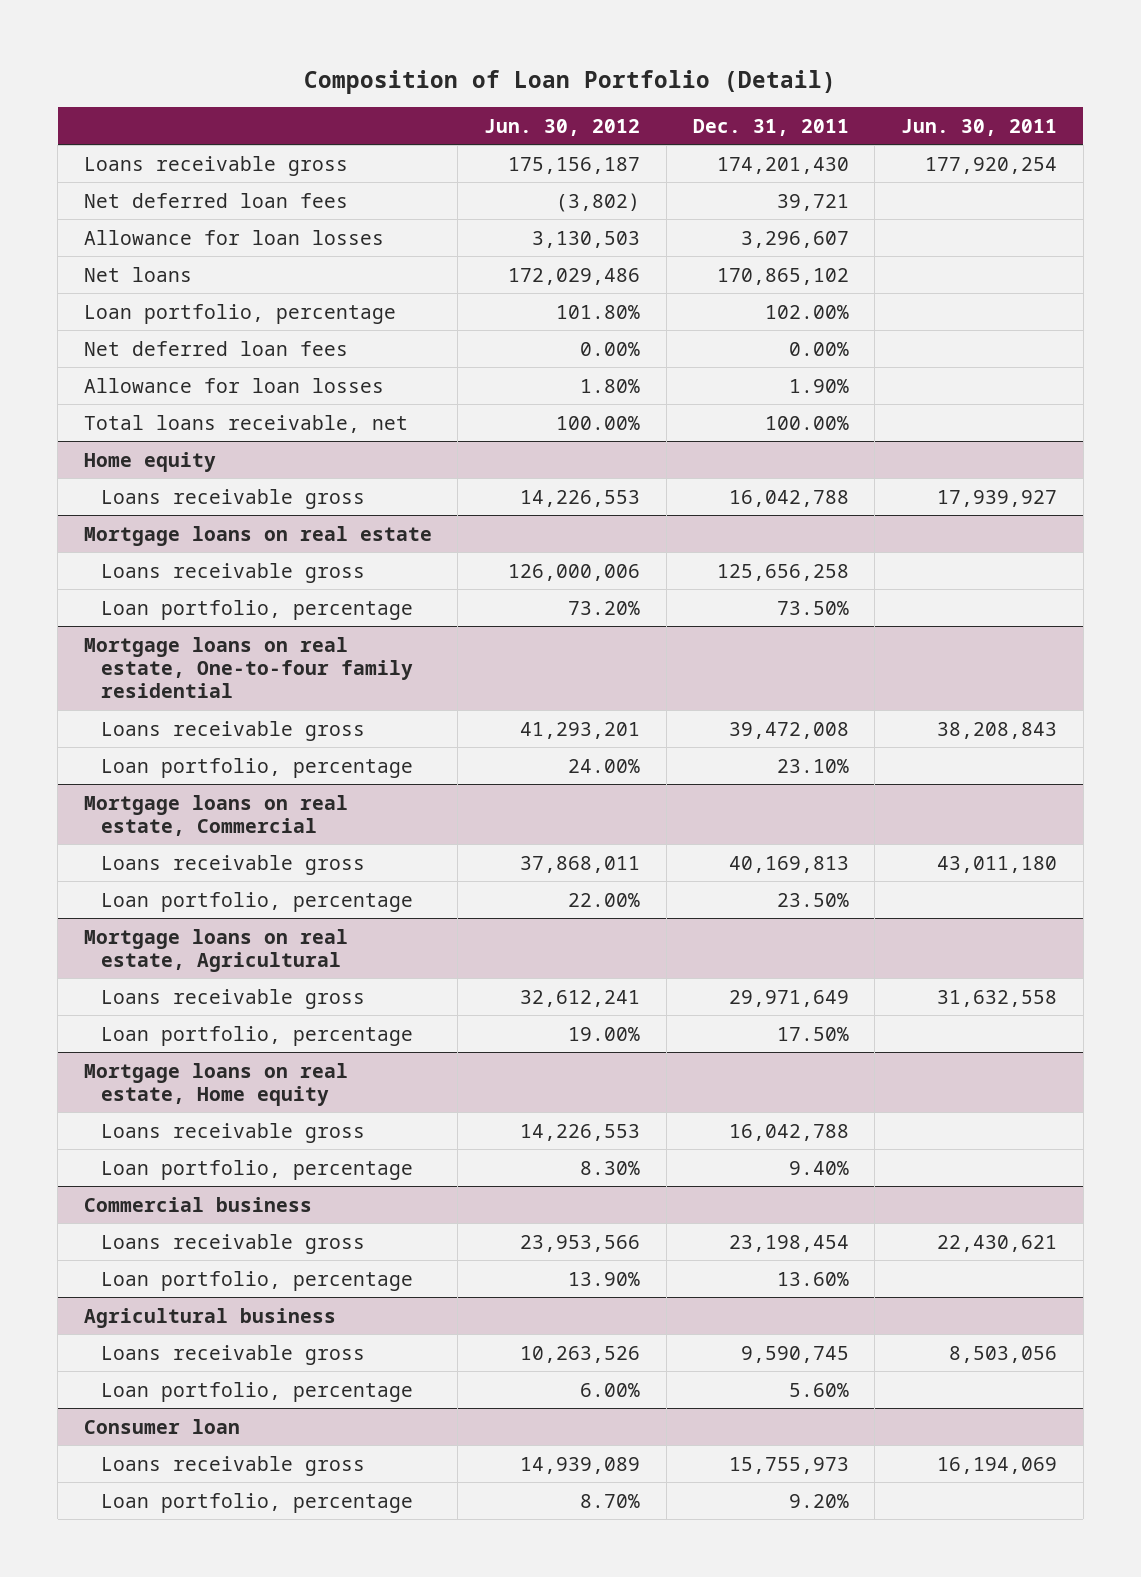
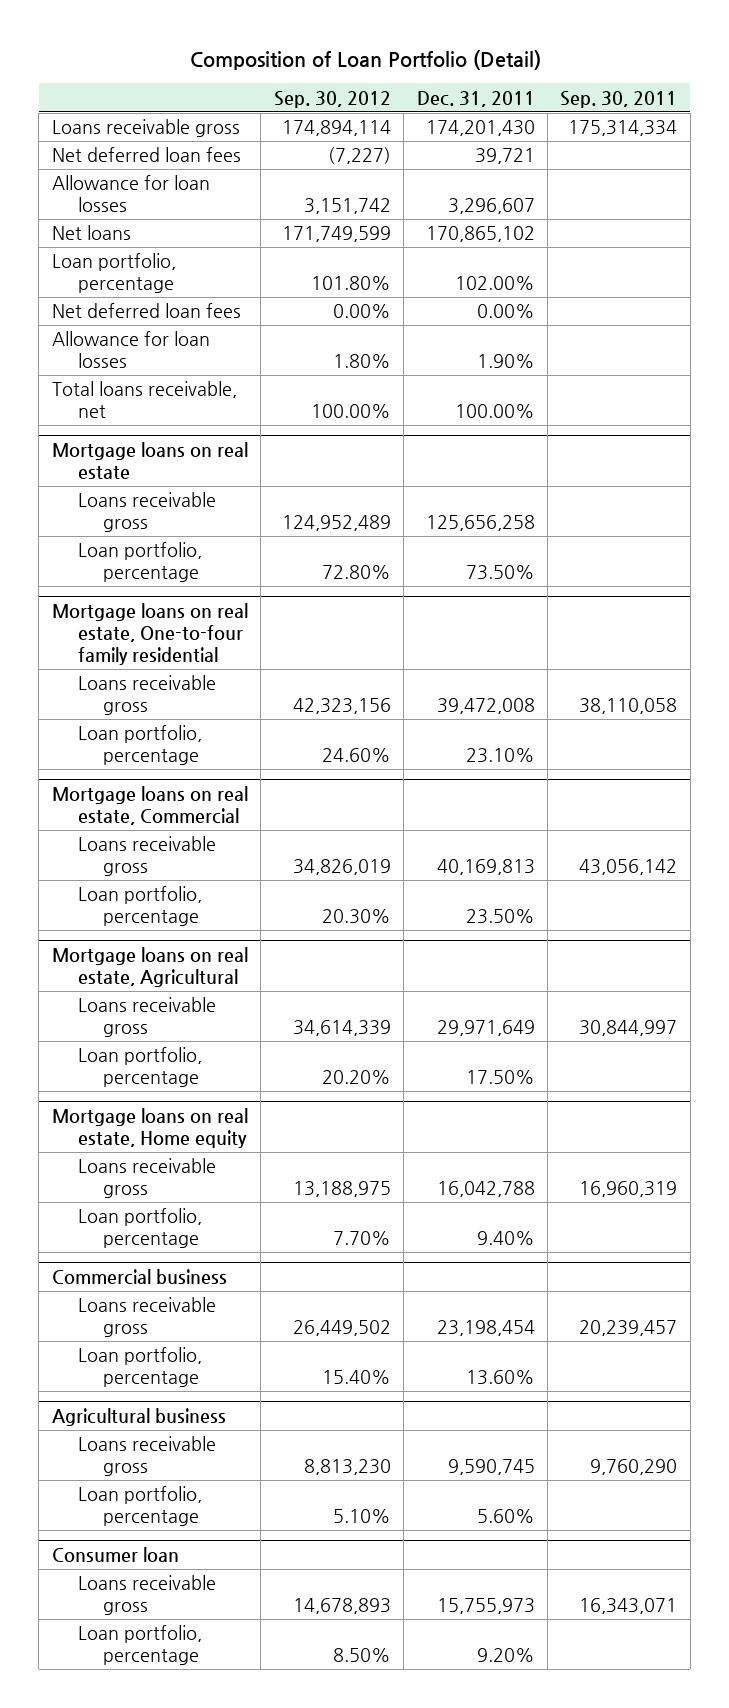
- | Jun. 30, 2012 | Dec. 31, 2011 | Jun. 30, 2011
+ | Sep. 30, 2012 | Dec. 31, 2011 | Sep. 30, 2011
- Home equity
- Loans receivable gross | 14,226,553 | 16,042,788 | 17,939,927

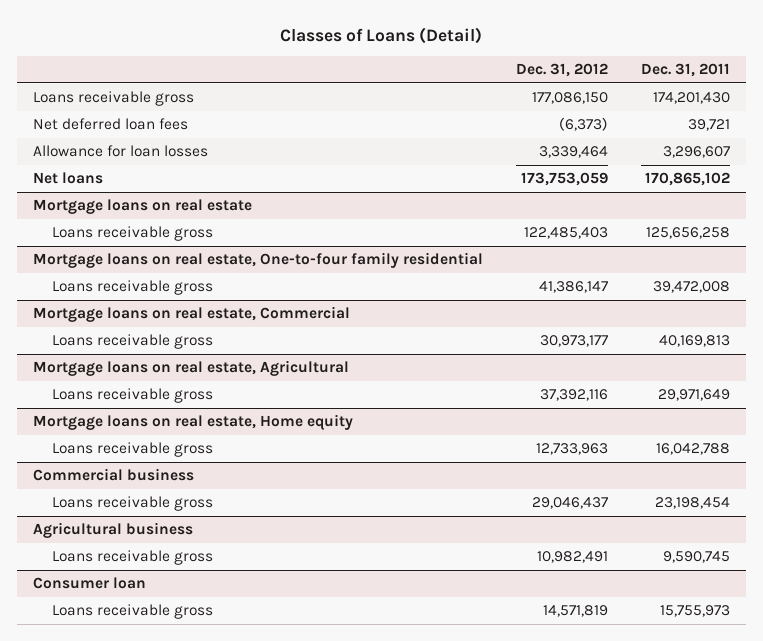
- Composition of Loan Portfolio (Detail)
+ Classes of Loans (Detail)
- | Sep. 30, 2012 | Dec. 31, 2011 | Sep. 30, 2011
+ | Dec. 31, 2012 | Dec. 31, 2011
- Loan portfolio, percentage | 101.80% | 102.00% |
- Net deferred loan fees | 0.00% | 0.00% |
- Allowance for loan losses | 1.80% | 1.90% |
- Total loans receivable, net | 100.00% | 100.00% |
@ Mortgage loans on real estate
- Loan portfolio, percentage | 72.80% | 73.50% |
@ Mortgage loans on real estate, One-to-four family residential
- Loan portfolio, percentage | 24.60% | 23.10% |
@ Mortgage loans on real estate, Commercial
- Loan portfolio, percentage | 20.30% | 23.50% |
@ Mortgage loans on real estate, Agricultural
- Loan portfolio, percentage | 20.20% | 17.50% |
@ Mortgage loans on real estate, Home equity
- Loan portfolio, percentage | 7.70% | 9.40% |
@ Commercial business
- Loan portfolio, percentage | 15.40% | 13.60% |
@ Agricultural business
- Loan portfolio, percentage | 5.10% | 5.60% |
@ Consumer loan
- Loan portfolio, percentage | 8.50% | 9.20% |

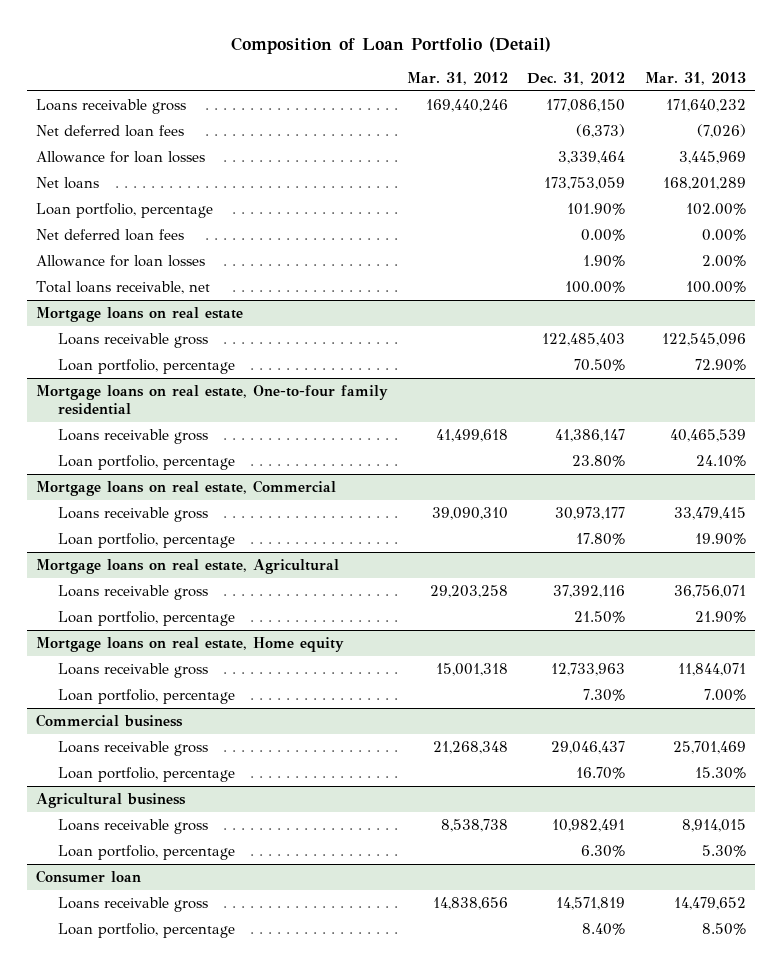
- Classes of Loans (Detail)
+ Composition of Loan Portfolio (Detail)
- | Dec. 31, 2012 | Dec. 31, 2011
+ | Mar. 31, 2012 | Dec. 31, 2012 | Mar. 31, 2013
+ Loan portfolio, percentage | | 101.90% | 102.00%
+ Net deferred loan fees | | 0.00% | 0.00%
+ Allowance for loan losses | | 1.90% | 2.00%
+ Total loans receivable, net | | 100.00% | 100.00%
@ Mortgage loans on real estate
+ Loan portfolio, percentage | | 70.50% | 72.90%
@ Mortgage loans on real estate, One-to-four family residential
+ Loan portfolio, percentage | | 23.80% | 24.10%
@ Mortgage loans on real estate, Commercial
+ Loan portfolio, percentage | | 17.80% | 19.90%
@ Mortgage loans on real estate, Agricultural
+ Loan portfolio, percentage | | 21.50% | 21.90%
@ Mortgage loans on real estate, Home equity
+ Loan portfolio, percentage | | 7.30% | 7.00%
@ Commercial business
+ Loan portfolio, percentage | | 16.70% | 15.30%
@ Agricultural business
+ Loan portfolio, percentage | | 6.30% | 5.30%
@ Consumer loan
+ Loan portfolio, percentage | | 8.40% | 8.50%

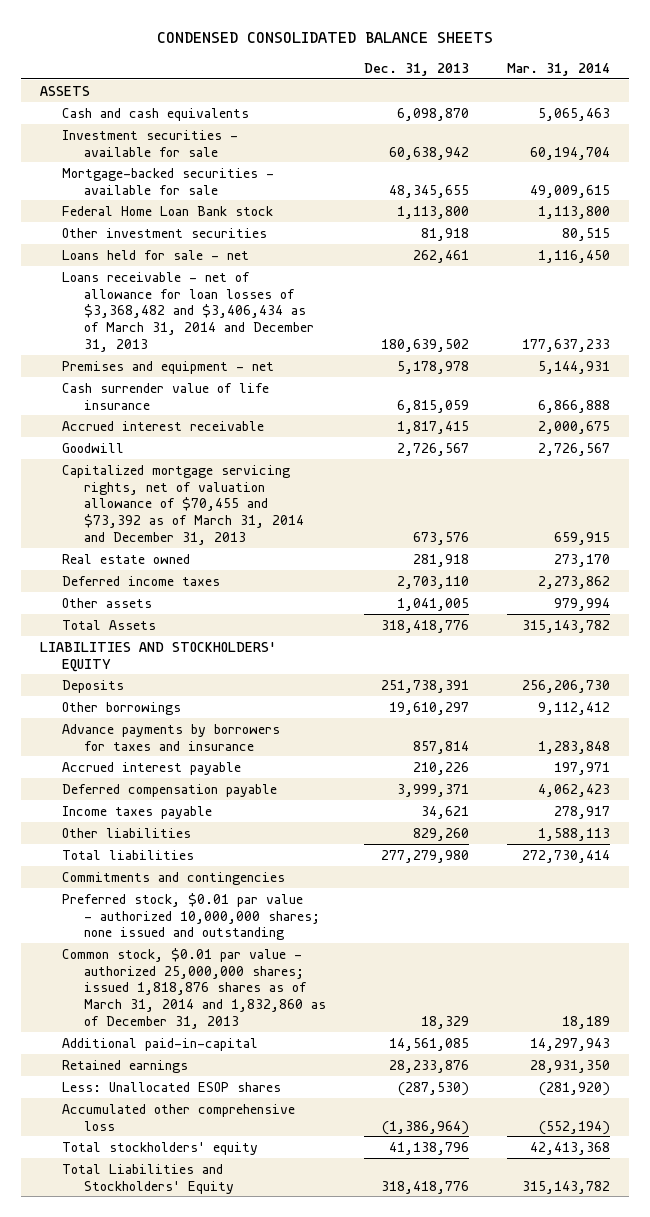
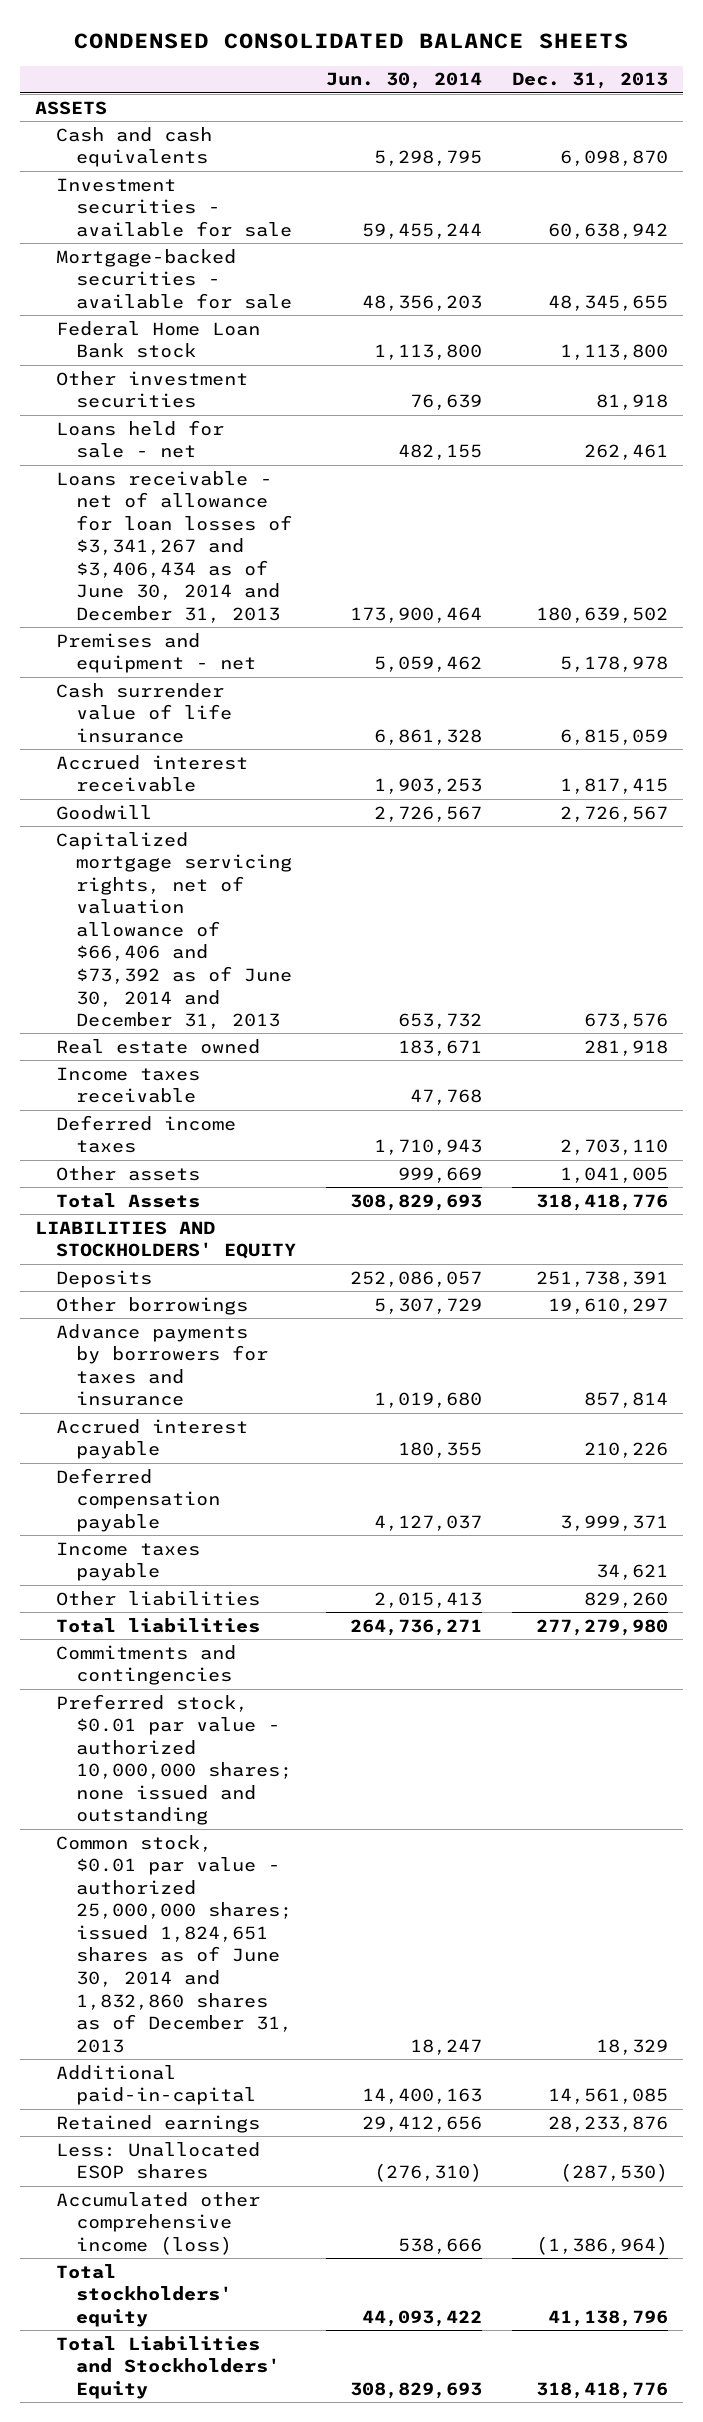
- | Dec. 31, 2013 | Mar. 31, 2014
+ | Jun. 30, 2014 | Dec. 31, 2013
- Loans receivable - net of allowance for loan losses of $3,368,482 and $3,406,434 as of March 31, 2014 and December 31, 2013 | 180,639,502 | 177,637,233
+ Loans receivable - net of allowance for loan losses of $3,341,267 and $3,406,434 as of June 30, 2014 and December 31, 2013 | 173,900,464 | 180,639,502
- Capitalized mortgage servicing rights, net of valuation allowance of $70,455 and $73,392 as of March 31, 2014 and December 31, 2013 | 673,576 | 659,915
+ Capitalized mortgage servicing rights, net of valuation allowance of $66,406 and $73,392 as of June 30, 2014 and December 31, 2013 | 653,732 | 673,576
+ Income taxes receivable | 47,768 |
- Common stock, $0.01 par value - authorized 25,000,000 shares; issued 1,818,876 shares as of March 31, 2014 and 1,832,860 as of December 31, 2013 | 18,329 | 18,189
+ Common stock, $0.01 par value - authorized 25,000,000 shares; issued 1,824,651 shares as of June 30, 2014 and 1,832,860 shares as of December 31, 2013 | 18,247 | 18,329
- Accumulated other comprehensive loss | (1,386,964) | (552,194)
+ Accumulated other comprehensive income (loss) | 538,666 | (1,386,964)

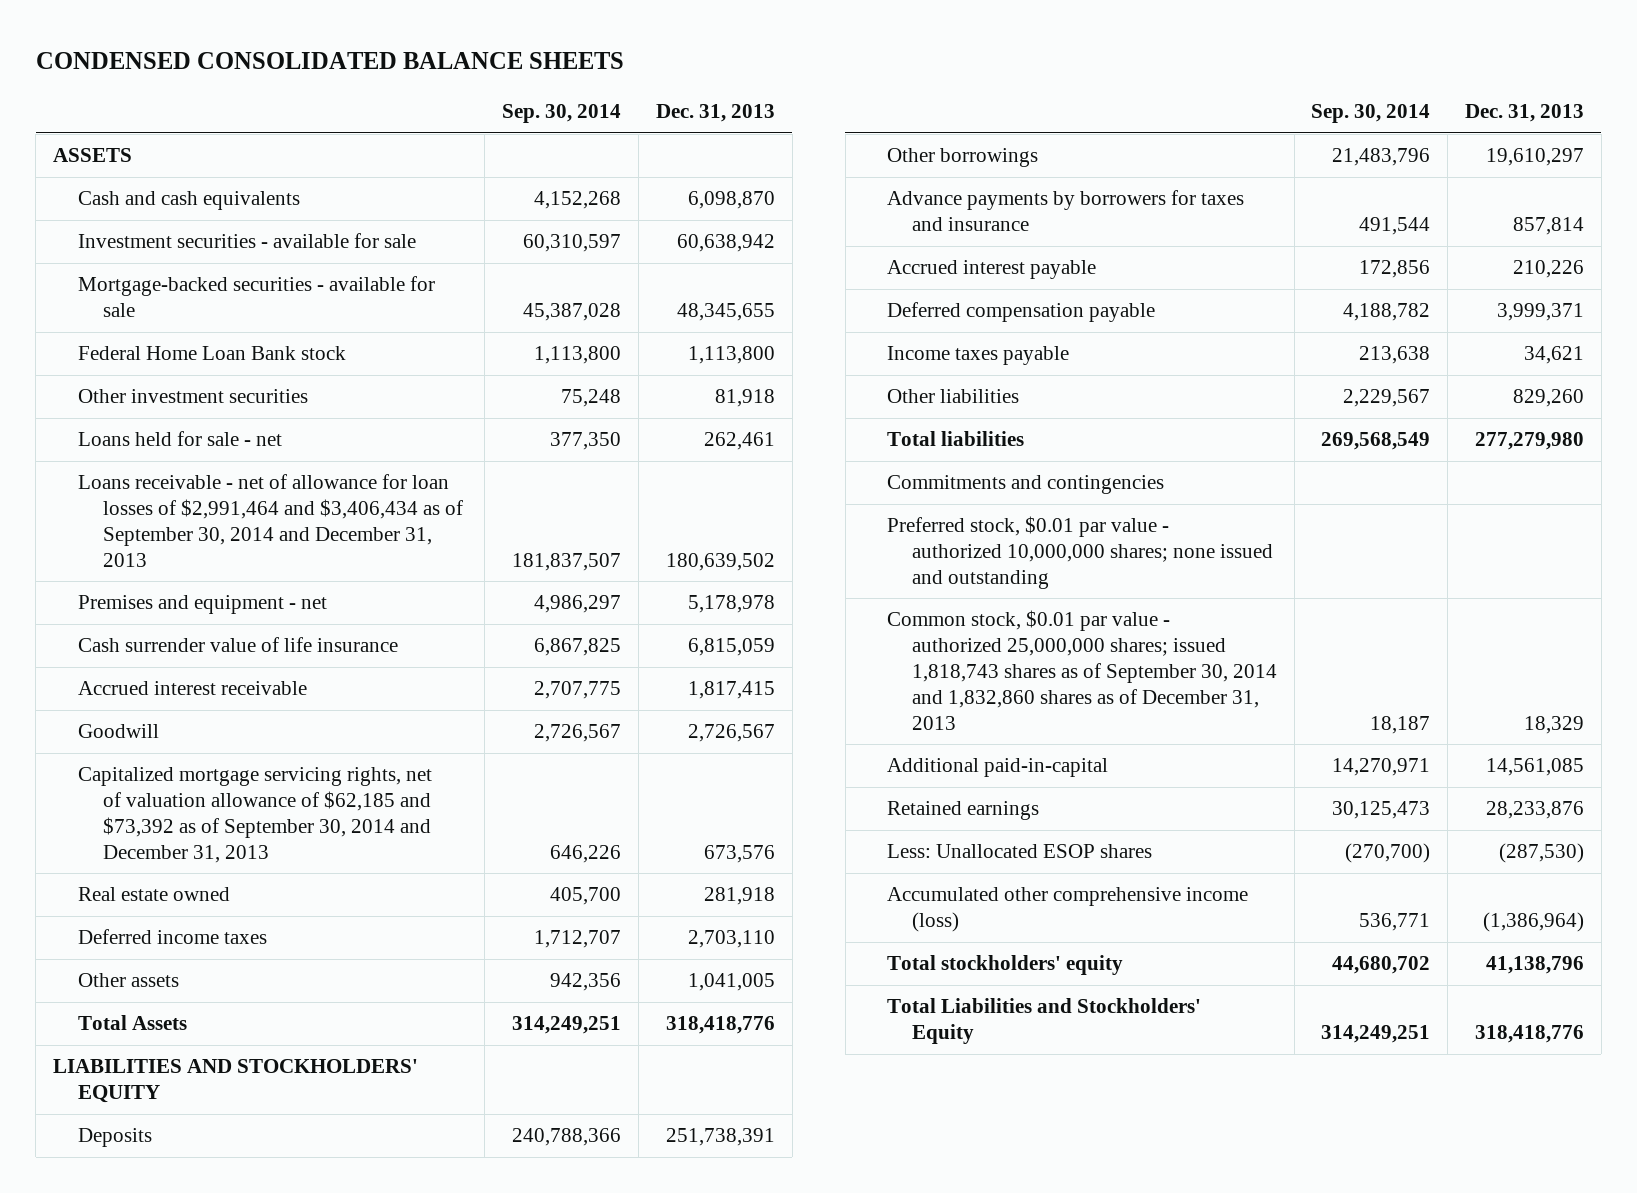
- | Jun. 30, 2014 | Dec. 31, 2013
+ | Sep. 30, 2014 | Dec. 31, 2013
- Loans receivable - net of allowance for loan losses of $3,341,267 and $3,406,434 as of June 30, 2014 and December 31, 2013 | 173,900,464 | 180,639,502
+ Loans receivable - net of allowance for loan losses of $2,991,464 and $3,406,434 as of September 30, 2014 and December 31, 2013 | 181,837,507 | 180,639,502
- Capitalized mortgage servicing rights, net of valuation allowance of $66,406 and $73,392 as of June 30, 2014 and December 31, 2013 | 653,732 | 673,576
+ Capitalized mortgage servicing rights, net of valuation allowance of $62,185 and $73,392 as of September 30, 2014 and December 31, 2013 | 646,226 | 673,576
- Income taxes receivable | 47,768 |
- Common stock, $0.01 par value - authorized 25,000,000 shares; issued 1,824,651 shares as of June 30, 2014 and 1,832,860 shares as of December 31, 2013 | 18,247 | 18,329
+ Common stock, $0.01 par value - authorized 25,000,000 shares; issued 1,818,743 shares as of September 30, 2014 and 1,832,860 shares as of December 31, 2013 | 18,187 | 18,329

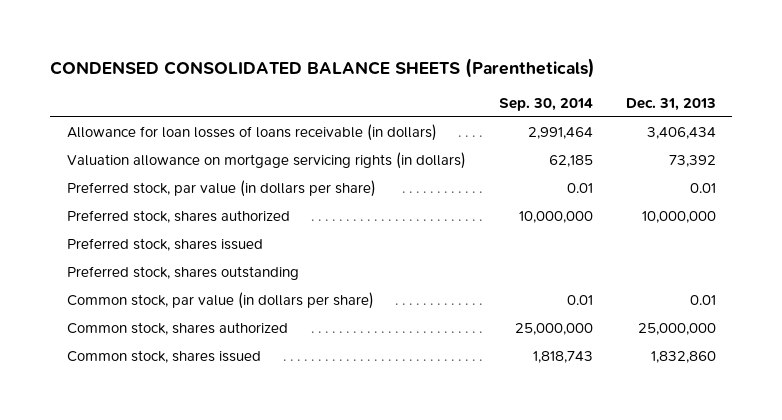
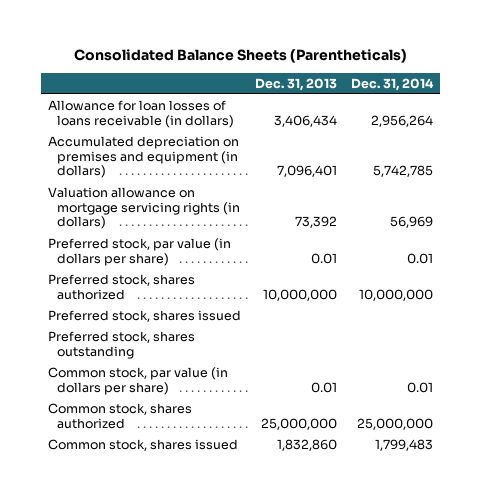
- CONDENSED CONSOLIDATED BALANCE SHEETS (Parentheticals)
+ Consolidated Balance Sheets (Parentheticals)
- | Sep. 30, 2014 | Dec. 31, 2013
+ | Dec. 31, 2013 | Dec. 31, 2014
+ Accumulated depreciation on premises and equipment (in dollars) | 7,096,401 | 5,742,785

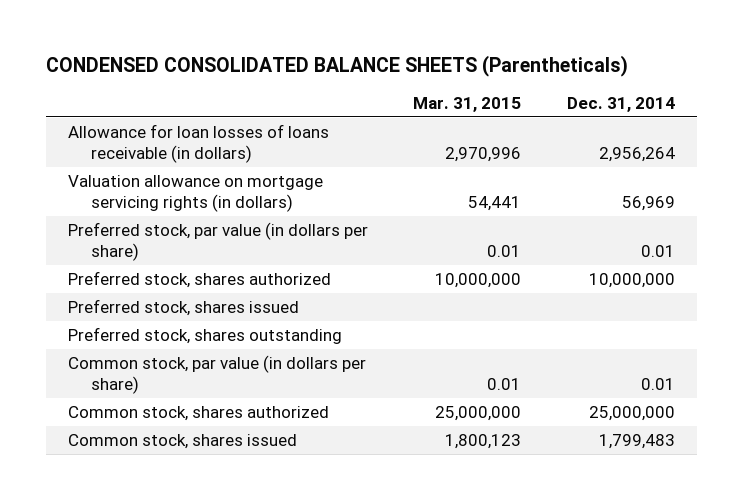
- Consolidated Balance Sheets (Parentheticals)
+ CONDENSED CONSOLIDATED BALANCE SHEETS (Parentheticals)
- | Dec. 31, 2013 | Dec. 31, 2014
+ | Mar. 31, 2015 | Dec. 31, 2014
- Accumulated depreciation on premises and equipment (in dollars) | 7,096,401 | 5,742,785

